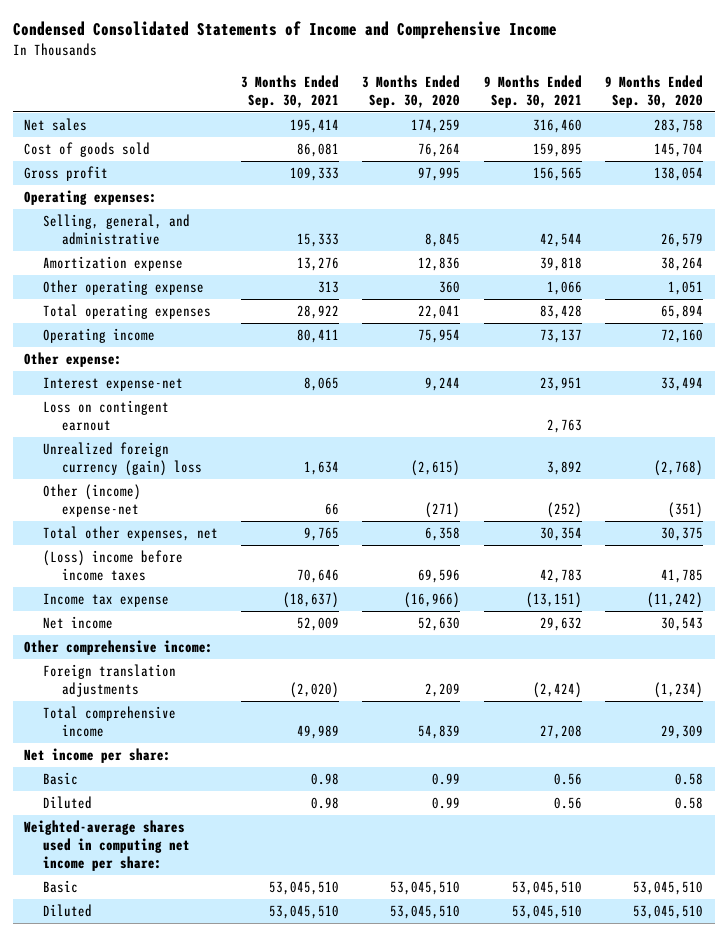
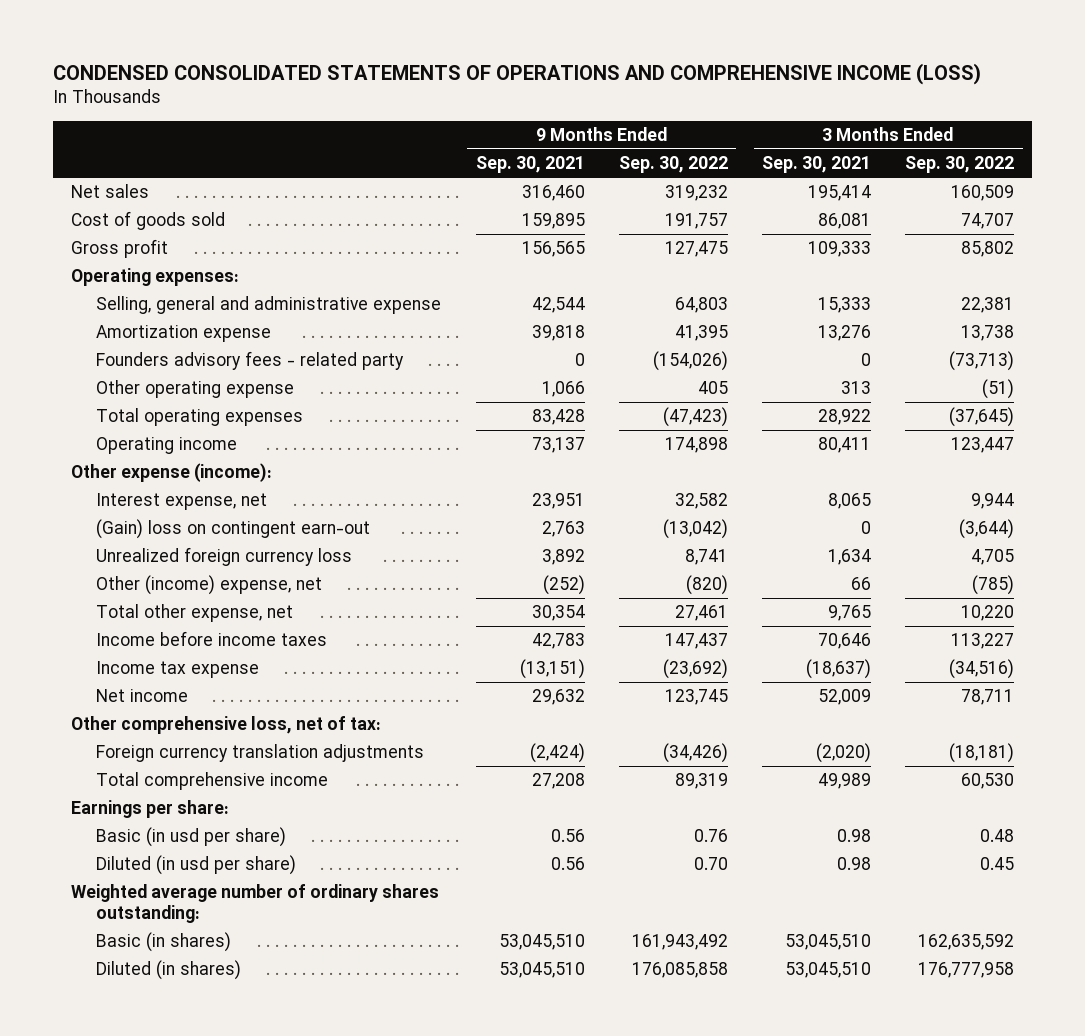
- Condensed Consolidated Statements of Income and Comprehensive Income
+ CONDENSED CONSOLIDATED STATEMENTS OF OPERATIONS AND COMPREHENSIVE INCOME (LOSS)
- | 3 Months Ended Sep. 30, 2021 | 3 Months Ended Sep. 30, 2020 | 9 Months Ended Sep. 30, 2021 | 9 Months Ended Sep. 30, 2020
+ | 9 Months Ended Sep. 30, 2021 | 9 Months Ended Sep. 30, 2022 | 3 Months Ended Sep. 30, 2021 | 3 Months Ended Sep. 30, 2022
- Selling, general, and administrative | 15,333 | 8,845 | 42,544 | 26,579
+ Selling, general and administrative expense | 42,544 | 64,803 | 15,333 | 22,381
+ Founders advisory fees - related party | 0 | (154,026) | 0 | (73,713)
- Other expense:
- Interest expense-net | 8,065 | 9,244 | 23,951 | 33,494
- Loss on contingent earnout | | | 2,763 |
- Unrealized foreign currency (gain) loss | 1,634 | (2,615) | 3,892 | (2,768)
- Other (income) expense-net | 66 | (271) | (252) | (351)
- Total other expenses, net | 9,765 | 6,358 | 30,354 | 30,375
- (Loss) income before income taxes | 70,646 | 69,596 | 42,783 | 41,785
+ Other expense (income):
+ Interest expense, net | 23,951 | 32,582 | 8,065 | 9,944
+ (Gain) loss on contingent earn-out | 2,763 | (13,042) | 0 | (3,644)
+ Unrealized foreign currency loss | 3,892 | 8,741 | 1,634 | 4,705
+ Other (income) expense, net | (252) | (820) | 66 | (785)
+ Total other expense, net | 30,354 | 27,461 | 9,765 | 10,220
+ Income before income taxes | 42,783 | 147,437 | 70,646 | 113,227
- Other comprehensive income:
- Foreign translation adjustments | (2,020) | 2,209 | (2,424) | (1,234)
+ Other comprehensive loss, net of tax:
+ Foreign currency translation adjustments | (2,424) | (34,426) | (2,020) | (18,181)
- Net income per share:
- Basic | 0.98 | 0.99 | 0.56 | 0.58
- Diluted | 0.98 | 0.99 | 0.56 | 0.58
- Weighted-average shares used in computing net income per share:
- Basic | 53,045,510 | 53,045,510 | 53,045,510 | 53,045,510
- Diluted | 53,045,510 | 53,045,510 | 53,045,510 | 53,045,510
+ Earnings per share:
+ Basic (in usd per share) | 0.56 | 0.76 | 0.98 | 0.48
+ Diluted (in usd per share) | 0.56 | 0.70 | 0.98 | 0.45
+ Weighted average number of ordinary shares outstanding:
+ Basic (in shares) | 53,045,510 | 161,943,492 | 53,045,510 | 162,635,592
+ Diluted (in shares) | 53,045,510 | 176,085,858 | 53,045,510 | 176,777,958

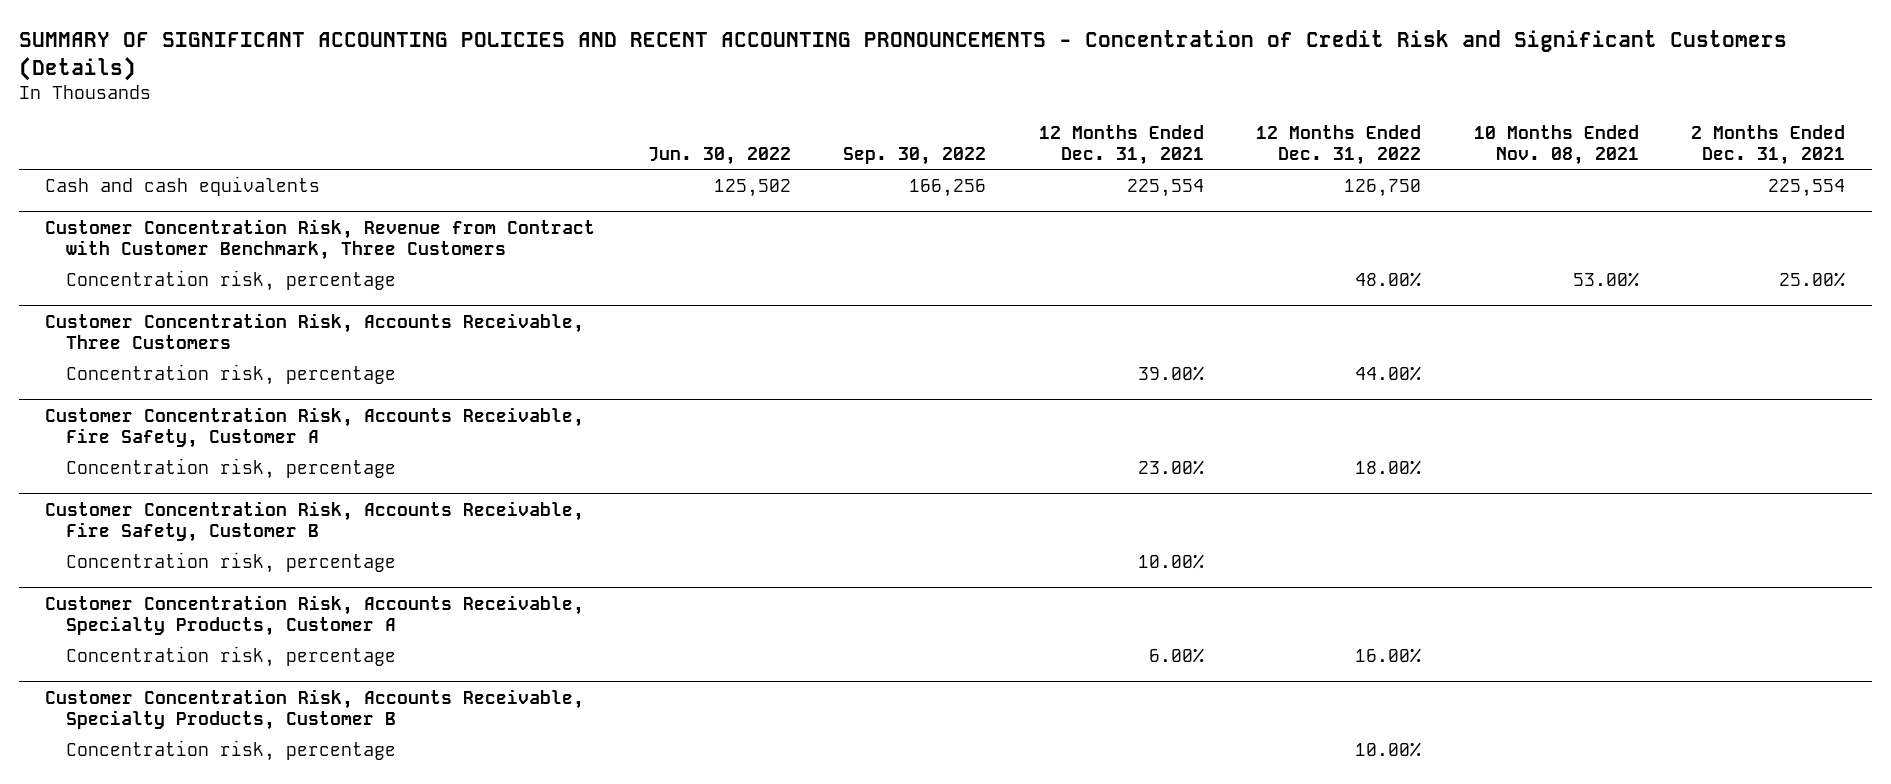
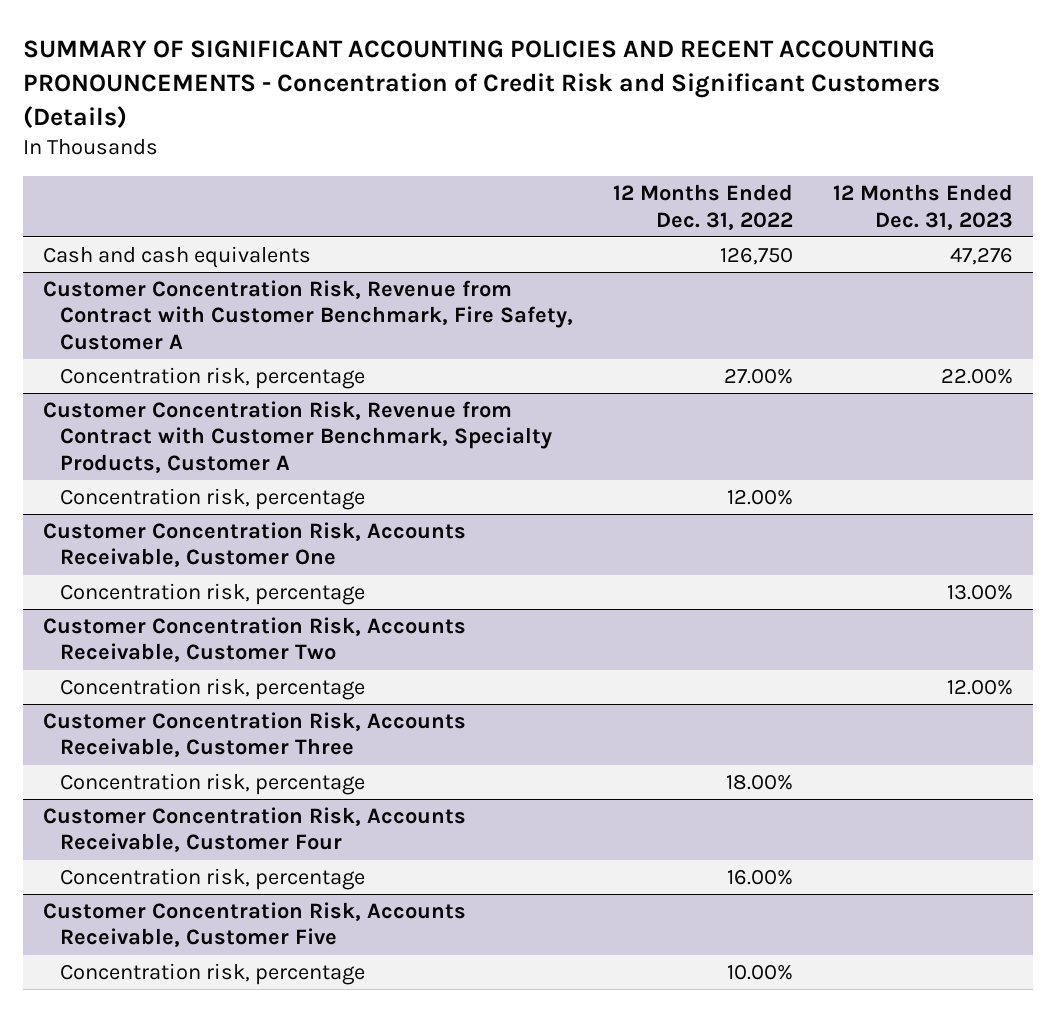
- | Jun. 30, 2022 | Sep. 30, 2022 | 12 Months Ended Dec. 31, 2021 | 12 Months Ended Dec. 31, 2022 | 10 Months Ended Nov. 08, 2021 | 2 Months Ended Dec. 31, 2021
+ | 12 Months Ended Dec. 31, 2022 | 12 Months Ended Dec. 31, 2023
- Customer Concentration Risk, Revenue from Contract with Customer Benchmark, Three Customers
- Concentration risk, percentage | | | | 48.00% | 53.00% | 25.00%
- Customer Concentration Risk, Accounts Receivable, Three Customers
- Concentration risk, percentage | | | 39.00% | 44.00% | |
- Customer Concentration Risk, Accounts Receivable, Fire Safety, Customer A
- Concentration risk, percentage | | | 23.00% | 18.00% | |
- Customer Concentration Risk, Accounts Receivable, Fire Safety, Customer B
+ Customer Concentration Risk, Revenue from Contract with Customer Benchmark, Fire Safety, Customer A
+ Concentration risk, percentage | 27.00% | 22.00%
+ Customer Concentration Risk, Revenue from Contract with Customer Benchmark, Specialty Products, Customer A
+ Concentration risk, percentage | 12.00% |
+ Customer Concentration Risk, Accounts Receivable, Customer One
- Customer Concentration Risk, Accounts Receivable, Specialty Products, Customer A
+ Customer Concentration Risk, Accounts Receivable, Customer Two
+ Concentration risk, percentage | | 12.00%
+ Customer Concentration Risk, Accounts Receivable, Customer Three
+ Concentration risk, percentage | 18.00% |
+ Customer Concentration Risk, Accounts Receivable, Customer Four
- Customer Concentration Risk, Accounts Receivable, Specialty Products, Customer B
+ Customer Concentration Risk, Accounts Receivable, Customer Five

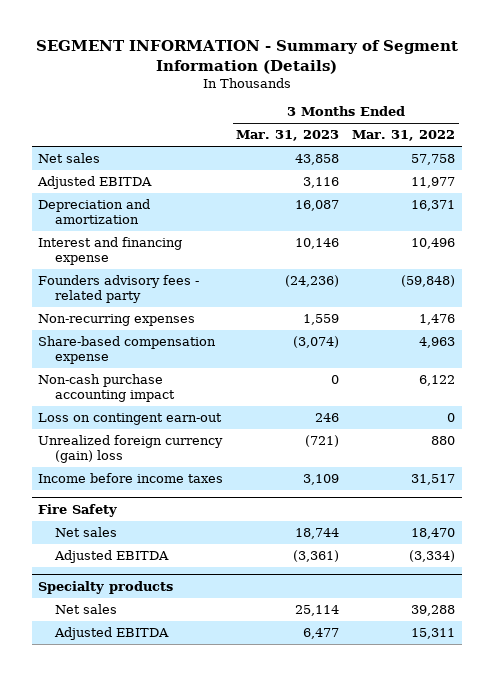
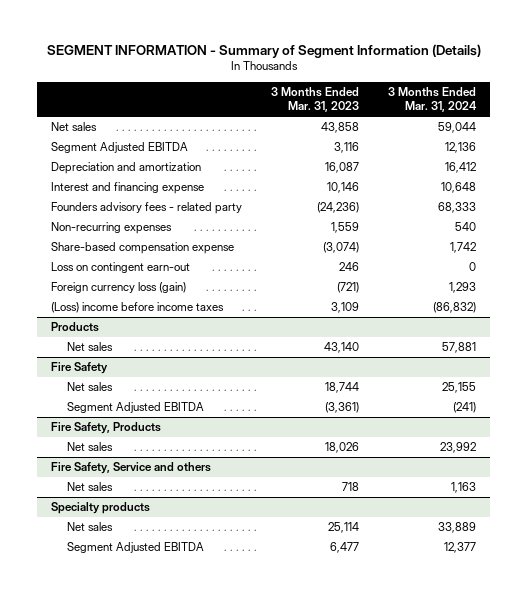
- | 3 Months Ended Mar. 31, 2023 | 3 Months Ended Mar. 31, 2022
+ | 3 Months Ended Mar. 31, 2023 | 3 Months Ended Mar. 31, 2024
- Adjusted EBITDA | 3,116 | 11,977
+ Segment Adjusted EBITDA | 3,116 | 12,136
- Non-cash purchase accounting impact | 0 | 6,122
- Unrealized foreign currency (gain) loss | (721) | 880
- Income before income taxes | 3,109 | 31,517
+ Foreign currency loss (gain) | (721) | 1,293
+ (Loss) income before income taxes | 3,109 | (86,832)
+ Products
+ Net sales | 43,140 | 57,881
@ Fire Safety
- Adjusted EBITDA | (3,361) | (3,334)
+ Segment Adjusted EBITDA | (3,361) | (241)
+ Fire Safety, Products
+ Net sales | 18,026 | 23,992
+ Fire Safety, Service and others
+ Net sales | 718 | 1,163
@ Specialty products
- Adjusted EBITDA | 6,477 | 15,311
+ Segment Adjusted EBITDA | 6,477 | 12,377

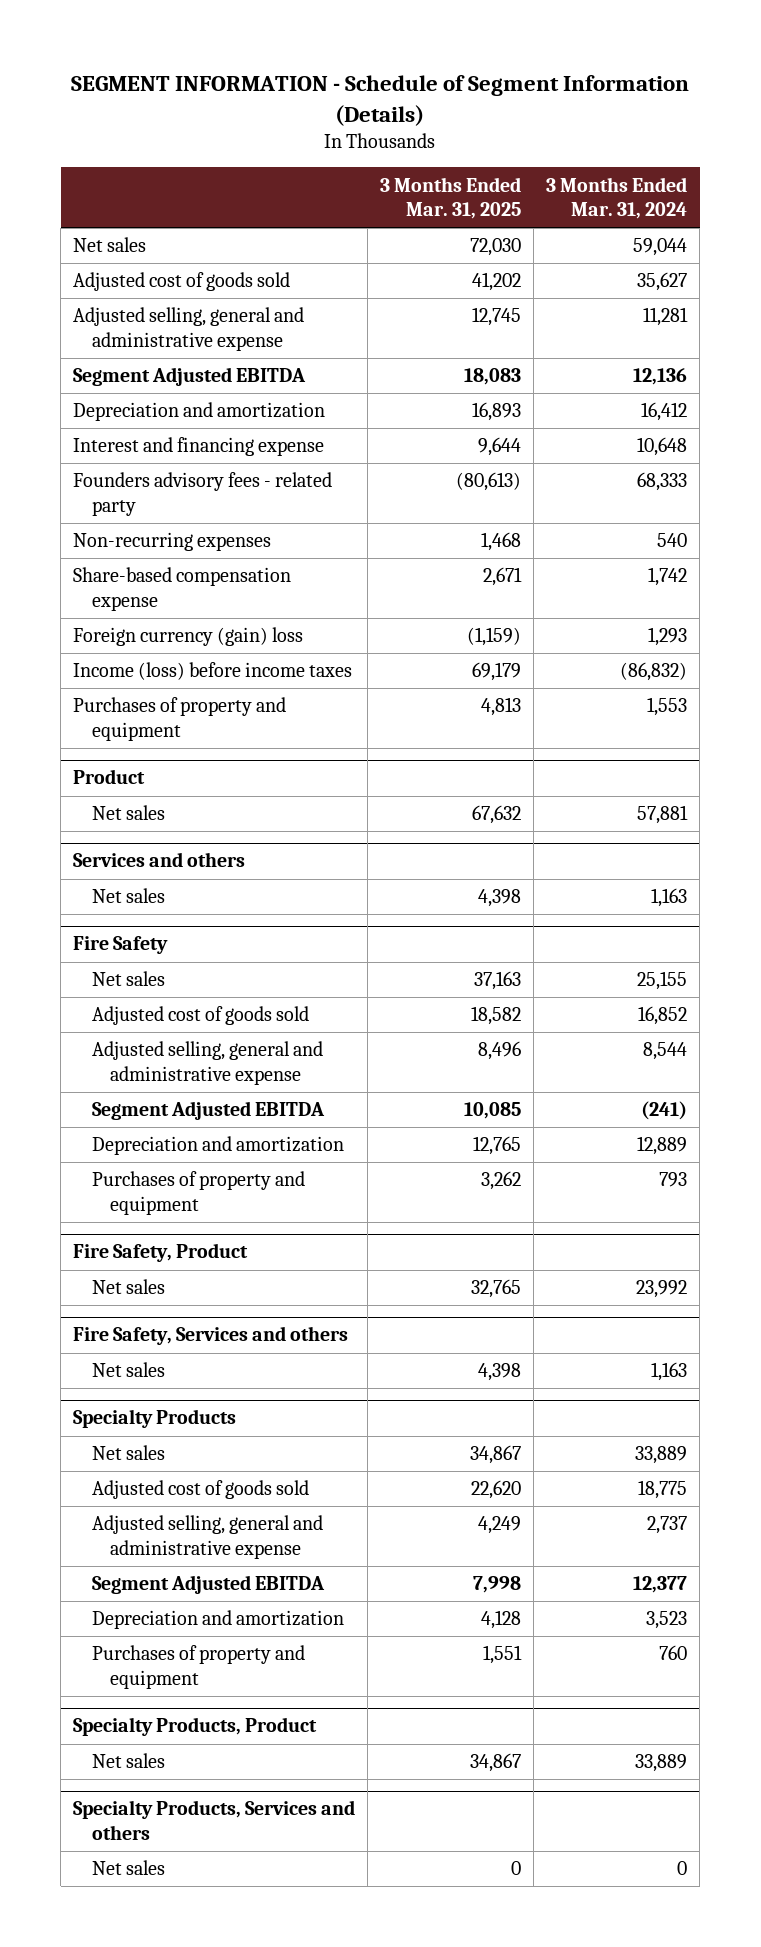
- SEGMENT INFORMATION - Summary of Segment Information (Details)
+ SEGMENT INFORMATION - Schedule of Segment Information (Details)
- | 3 Months Ended Mar. 31, 2023 | 3 Months Ended Mar. 31, 2024
+ | 3 Months Ended Mar. 31, 2025 | 3 Months Ended Mar. 31, 2024
+ Adjusted cost of goods sold | 41,202 | 35,627
+ Adjusted selling, general and administrative expense | 12,745 | 11,281
- Loss on contingent earn-out | 246 | 0
- Foreign currency loss (gain) | (721) | 1,293
- (Loss) income before income taxes | 3,109 | (86,832)
- Products
+ Foreign currency (gain) loss | (1,159) | 1,293
+ Income (loss) before income taxes | 69,179 | (86,832)
+ Purchases of property and equipment | 4,813 | 1,553
+ Product
+ Services and others
+ Net sales | 4,398 | 1,163
@ Fire Safety
+ Adjusted cost of goods sold | 18,582 | 16,852
+ Adjusted selling, general and administrative expense | 8,496 | 8,544
- Fire Safety, Products
@ Fire Safety
+ Depreciation and amortization | 12,765 | 12,889
+ Purchases of property and equipment | 3,262 | 793
+ Fire Safety, Product
- Fire Safety, Service and others
+ Fire Safety, Services and others
- Specialty products
+ Specialty Products
+ Adjusted cost of goods sold | 22,620 | 18,775
+ Adjusted selling, general and administrative expense | 4,249 | 2,737
+ Depreciation and amortization | 4,128 | 3,523
+ Purchases of property and equipment | 1,551 | 760
+ Specialty Products, Product
+ Net sales | 34,867 | 33,889
+ Specialty Products, Services and others
+ Net sales | 0 | 0

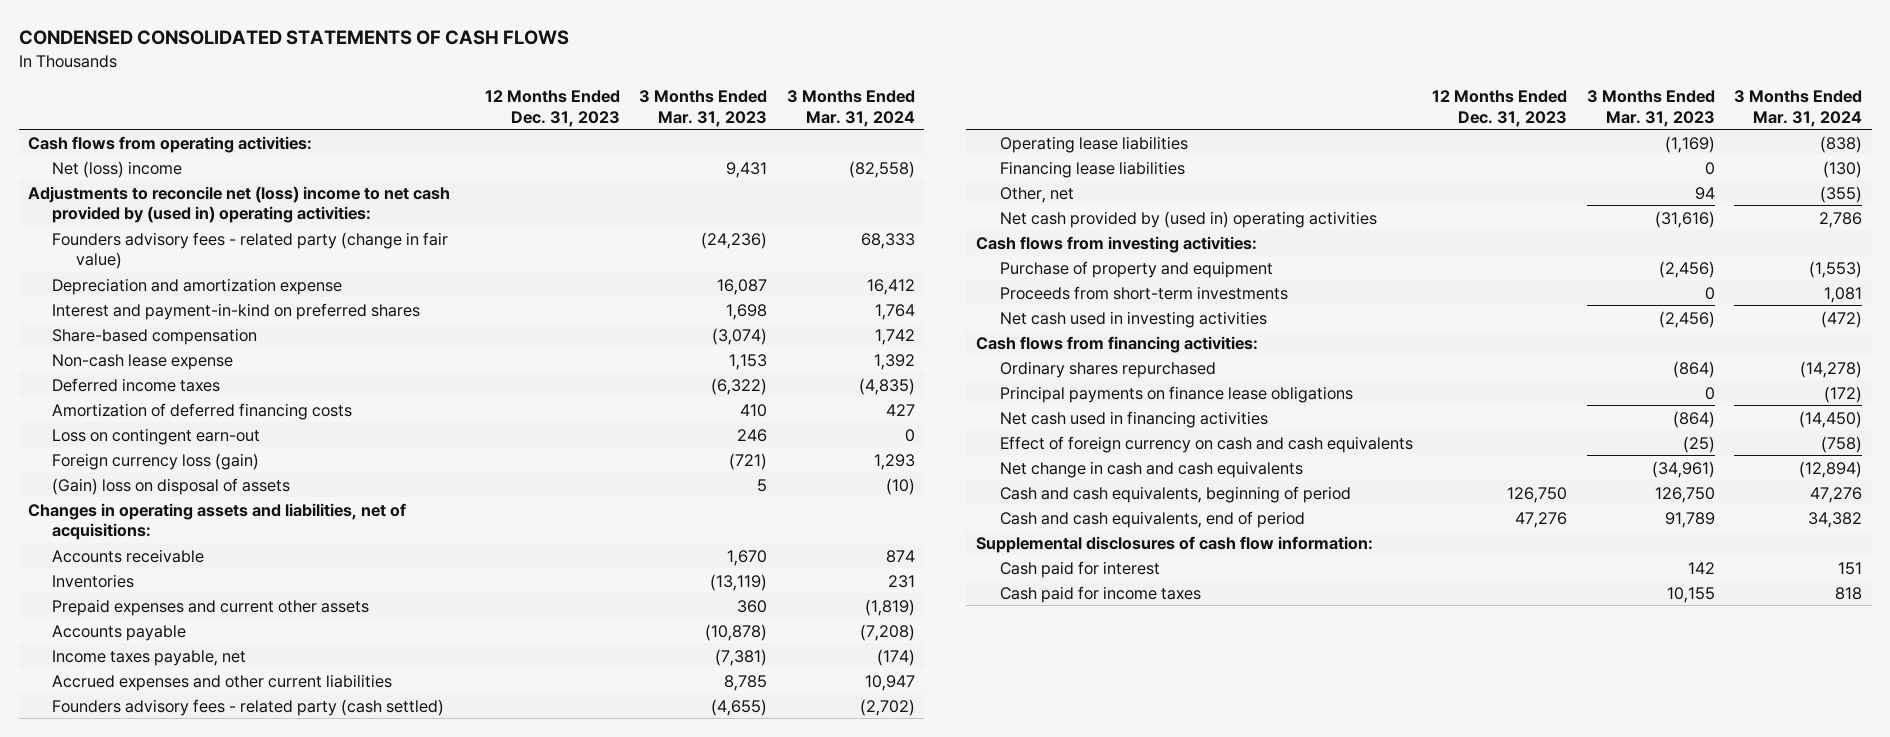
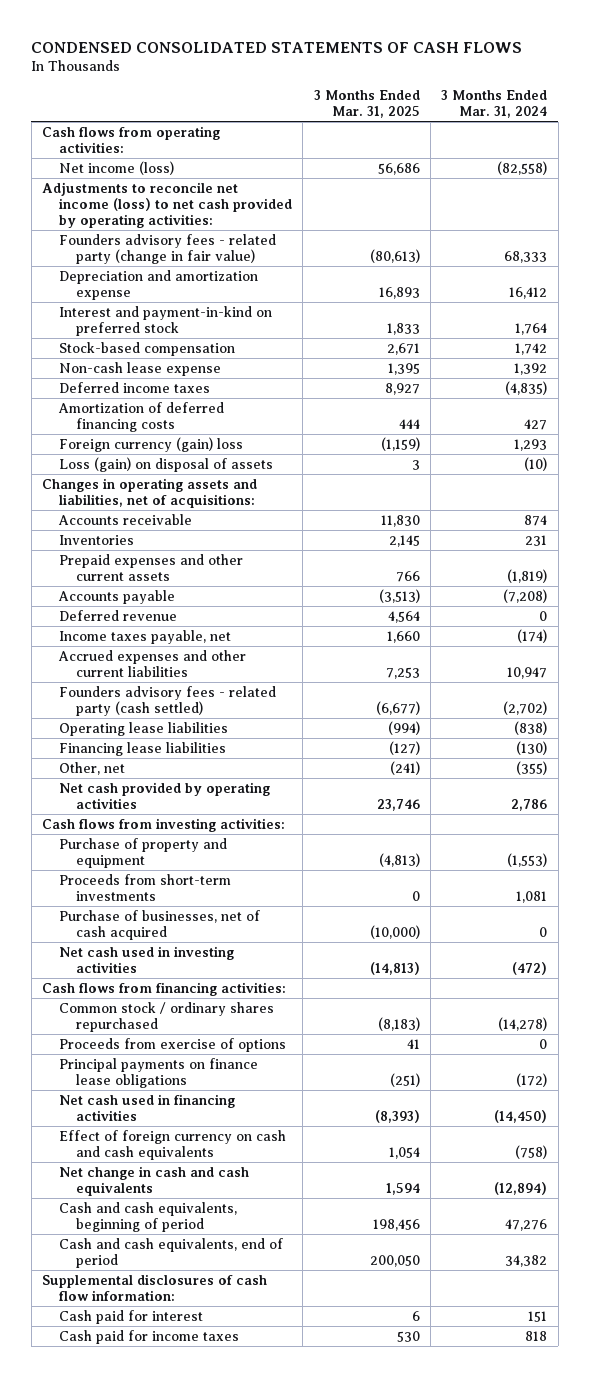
- | 12 Months Ended Dec. 31, 2023 | 3 Months Ended Mar. 31, 2023 | 3 Months Ended Mar. 31, 2024
+ | 3 Months Ended Mar. 31, 2025 | 3 Months Ended Mar. 31, 2024
- Net (loss) income | | 9,431 | (82,558)
- Adjustments to reconcile net (loss) income to net cash provided by (used in) operating activities:
+ Net income (loss) | 56,686 | (82,558)
+ Adjustments to reconcile net income (loss) to net cash provided by operating activities:
- Interest and payment-in-kind on preferred shares | | 1,698 | 1,764
- Share-based compensation | | (3,074) | 1,742
+ Interest and payment-in-kind on preferred stock | 1,833 | 1,764
+ Stock-based compensation | 2,671 | 1,742
- Loss on contingent earn-out | | 246 | 0
- Foreign currency loss (gain) | | (721) | 1,293
- (Gain) loss on disposal of assets | | 5 | (10)
+ Foreign currency (gain) loss | (1,159) | 1,293
+ Loss (gain) on disposal of assets | 3 | (10)
- Prepaid expenses and current other assets | | 360 | (1,819)
+ Prepaid expenses and other current assets | 766 | (1,819)
+ Deferred revenue | 4,564 | 0
- Net cash provided by (used in) operating activities | | (31,616) | 2,786
+ Net cash provided by operating activities | 23,746 | 2,786
+ Purchase of businesses, net of cash acquired | (10,000) | 0
- Ordinary shares repurchased | | (864) | (14,278)
+ Common stock / ordinary shares repurchased | (8,183) | (14,278)
+ Proceeds from exercise of options | 41 | 0

